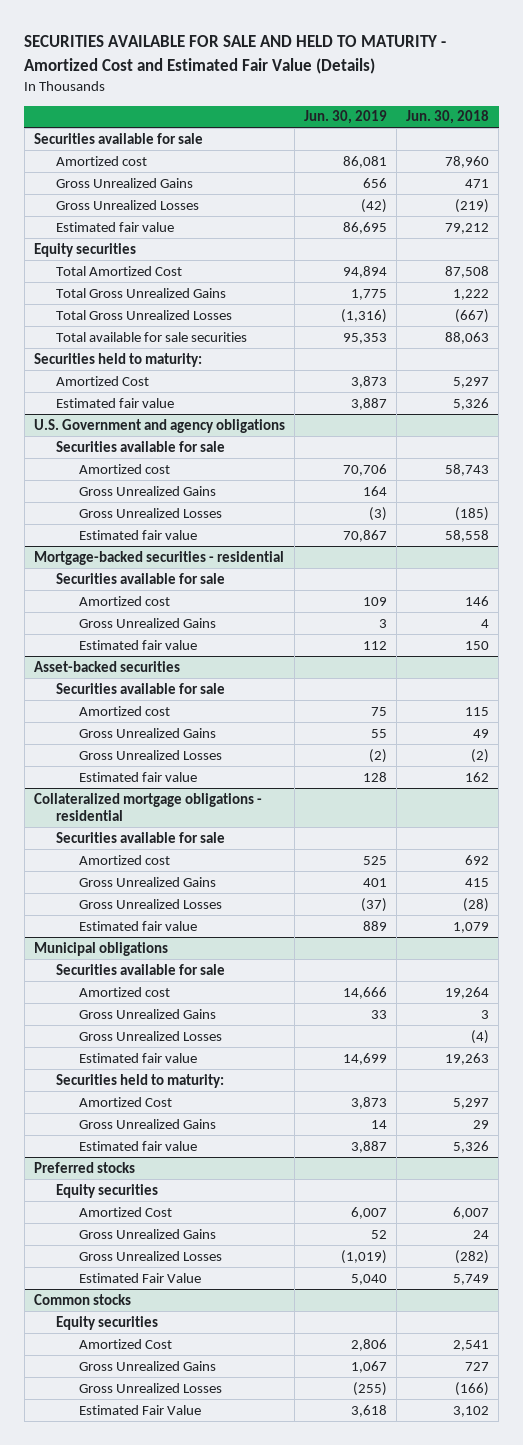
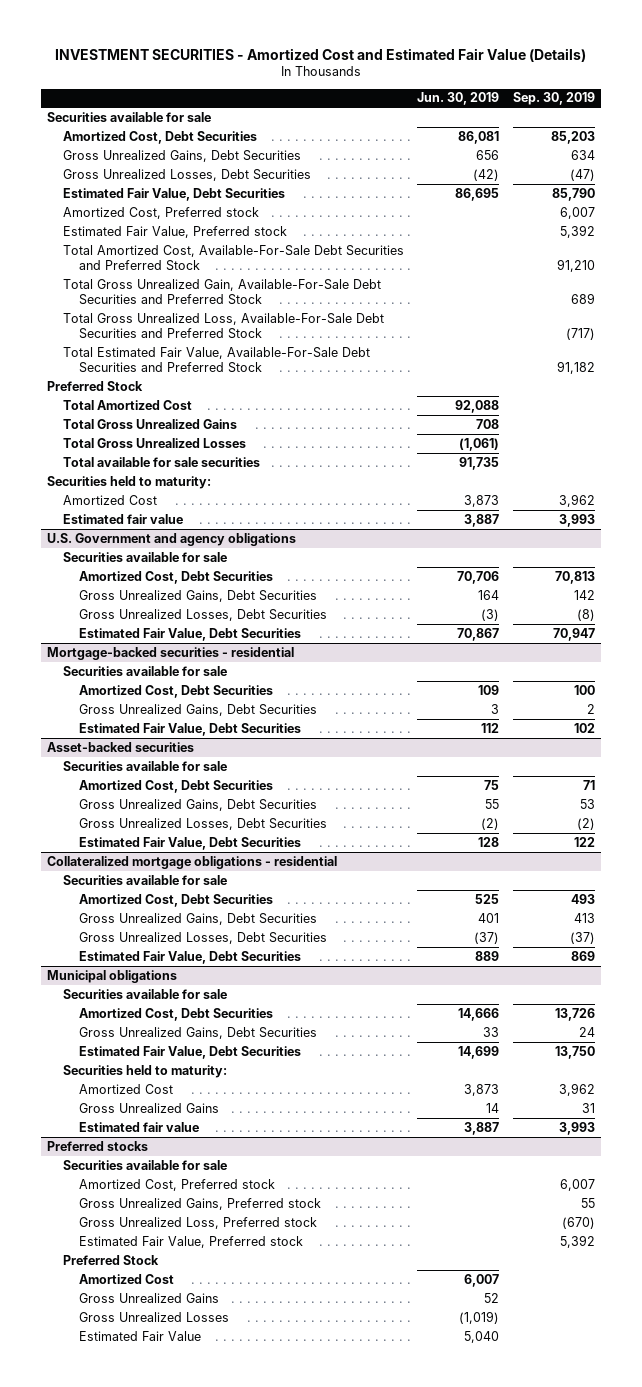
- SECURITIES AVAILABLE FOR SALE AND HELD TO MATURITY - Amortized Cost and Estimated Fair Value (Details)
+ INVESTMENT SECURITIES - Amortized Cost and Estimated Fair Value (Details)
- | Jun. 30, 2019 | Jun. 30, 2018
+ | Jun. 30, 2019 | Sep. 30, 2019
- Amortized cost | 86,081 | 78,960
- Gross Unrealized Gains | 656 | 471
- Gross Unrealized Losses | (42) | (219)
- Estimated fair value | 86,695 | 79,212
- Equity securities
- Total Amortized Cost | 94,894 | 87,508
- Total Gross Unrealized Gains | 1,775 | 1,222
- Total Gross Unrealized Losses | (1,316) | (667)
- Total available for sale securities | 95,353 | 88,063
+ Amortized Cost, Debt Securities | 86,081 | 85,203
+ Gross Unrealized Gains, Debt Securities | 656 | 634
+ Gross Unrealized Losses, Debt Securities | (42) | (47)
+ Estimated Fair Value, Debt Securities | 86,695 | 85,790
+ Amortized Cost, Preferred stock | | 6,007
+ Estimated Fair Value, Preferred stock | | 5,392
+ Total Amortized Cost, Available-For-Sale Debt Securities and Preferred Stock | | 91,210
+ Total Gross Unrealized Gain, Available-For-Sale Debt Securities and Preferred Stock | | 689
+ Total Gross Unrealized Loss, Available-For-Sale Debt Securities and Preferred Stock | | (717)
+ Total Estimated Fair Value, Available-For-Sale Debt Securities and Preferred Stock | | 91,182
+ Preferred Stock
+ Total Amortized Cost | 92,088 |
+ Total Gross Unrealized Gains | 708 |
+ Total Gross Unrealized Losses | (1,061) |
+ Total available for sale securities | 91,735 |
@ U.S. Government and agency obligations
- Amortized cost | 70,706 | 58,743
- Gross Unrealized Gains | 164 |
- Gross Unrealized Losses | (3) | (185)
- Estimated fair value | 70,867 | 58,558
+ Amortized Cost, Debt Securities | 70,706 | 70,813
+ Gross Unrealized Gains, Debt Securities | 164 | 142
+ Gross Unrealized Losses, Debt Securities | (3) | (8)
+ Estimated Fair Value, Debt Securities | 70,867 | 70,947
@ Mortgage-backed securities - residential
- Amortized cost | 109 | 146
- Gross Unrealized Gains | 3 | 4
- Estimated fair value | 112 | 150
+ Amortized Cost, Debt Securities | 109 | 100
+ Gross Unrealized Gains, Debt Securities | 3 | 2
+ Estimated Fair Value, Debt Securities | 112 | 102
@ Asset-backed securities
- Amortized cost | 75 | 115
- Gross Unrealized Gains | 55 | 49
- Gross Unrealized Losses | (2) | (2)
- Estimated fair value | 128 | 162
+ Amortized Cost, Debt Securities | 75 | 71
+ Gross Unrealized Gains, Debt Securities | 55 | 53
+ Gross Unrealized Losses, Debt Securities | (2) | (2)
+ Estimated Fair Value, Debt Securities | 128 | 122
@ Collateralized mortgage obligations - residential
- Amortized cost | 525 | 692
- Gross Unrealized Gains | 401 | 415
- Gross Unrealized Losses | (37) | (28)
- Estimated fair value | 889 | 1,079
+ Amortized Cost, Debt Securities | 525 | 493
+ Gross Unrealized Gains, Debt Securities | 401 | 413
+ Gross Unrealized Losses, Debt Securities | (37) | (37)
+ Estimated Fair Value, Debt Securities | 889 | 869
@ Municipal obligations
- Amortized cost | 14,666 | 19,264
- Gross Unrealized Gains | 33 | 3
- Gross Unrealized Losses | | (4)
- Estimated fair value | 14,699 | 19,263
+ Amortized Cost, Debt Securities | 14,666 | 13,726
+ Gross Unrealized Gains, Debt Securities | 33 | 24
+ Estimated Fair Value, Debt Securities | 14,699 | 13,750
@ Preferred stocks
- Equity securities
+ Securities available for sale
+ Amortized Cost, Preferred stock | | 6,007
+ Gross Unrealized Gains, Preferred stock | | 55
+ Gross Unrealized Loss, Preferred stock | | (670)
+ Estimated Fair Value, Preferred stock | | 5,392
+ Preferred Stock
- Common stocks
- Equity securities
- Amortized Cost | 2,806 | 2,541
- Gross Unrealized Gains | 1,067 | 727
- Gross Unrealized Losses | (255) | (166)
- Estimated Fair Value | 3,618 | 3,102

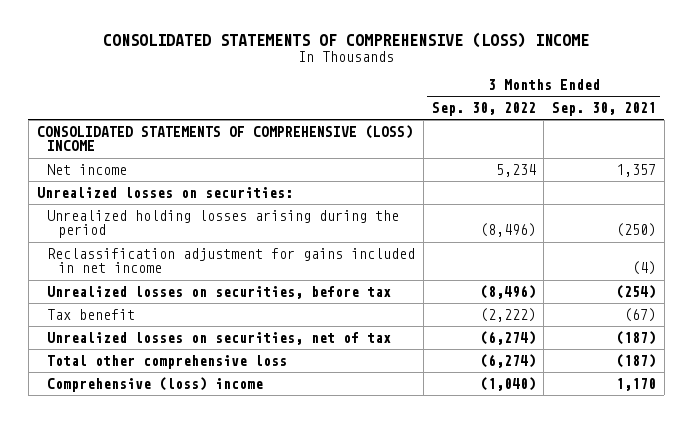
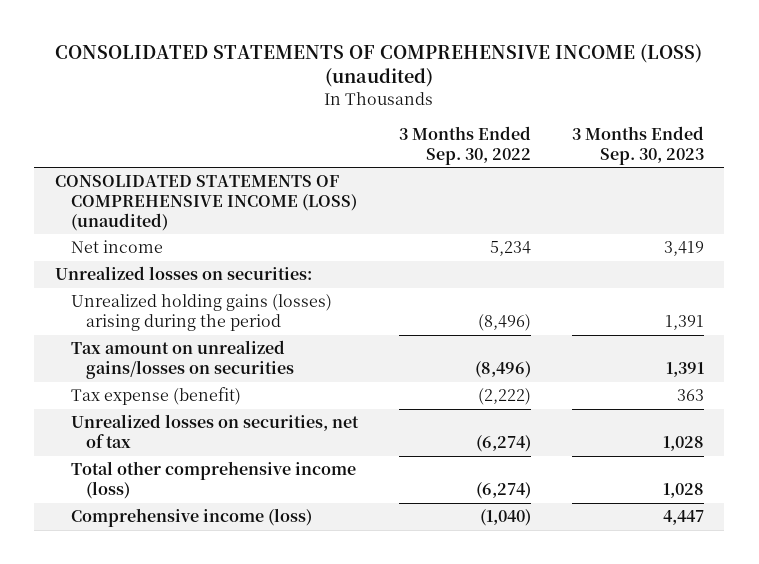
- CONSOLIDATED STATEMENTS OF COMPREHENSIVE (LOSS) INCOME
+ CONSOLIDATED STATEMENTS OF COMPREHENSIVE INCOME (LOSS) (unaudited)
- | 3 Months Ended Sep. 30, 2022 | 3 Months Ended Sep. 30, 2021
+ | 3 Months Ended Sep. 30, 2022 | 3 Months Ended Sep. 30, 2023
- CONSOLIDATED STATEMENTS OF COMPREHENSIVE (LOSS) INCOME
+ CONSOLIDATED STATEMENTS OF COMPREHENSIVE INCOME (LOSS) (unaudited)
- Unrealized holding losses arising during the period | (8,496) | (250)
- Reclassification adjustment for gains included in net income | | (4)
- Unrealized losses on securities, before tax | (8,496) | (254)
- Tax benefit | (2,222) | (67)
+ Unrealized holding gains (losses) arising during the period | (8,496) | 1,391
+ Tax amount on unrealized gains/losses on securities | (8,496) | 1,391
+ Tax expense (benefit) | (2,222) | 363
- Total other comprehensive loss | (6,274) | (187)
- Comprehensive (loss) income | (1,040) | 1,170
+ Total other comprehensive income (loss) | (6,274) | 1,028
+ Comprehensive income (loss) | (1,040) | 4,447

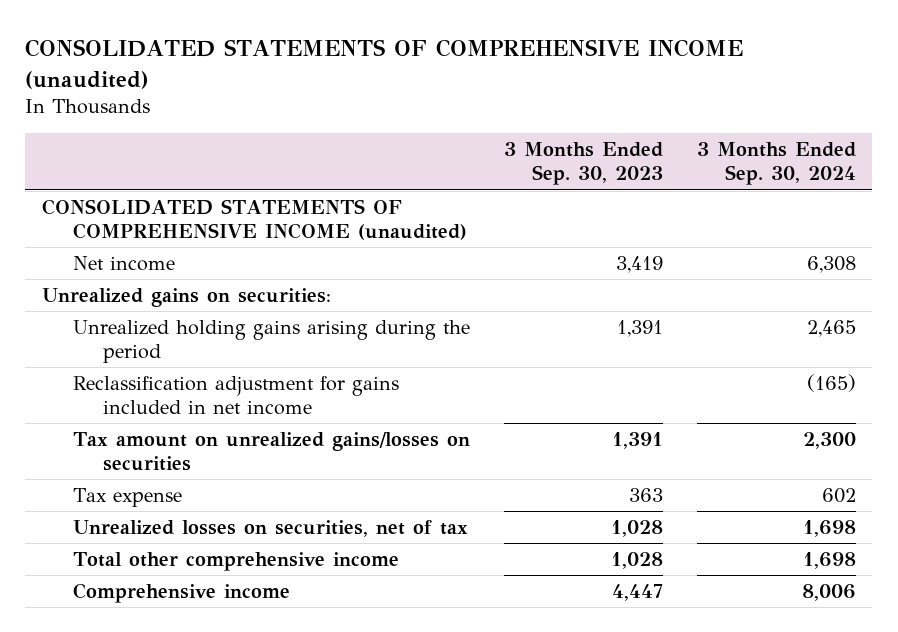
- CONSOLIDATED STATEMENTS OF COMPREHENSIVE INCOME (LOSS) (unaudited)
+ CONSOLIDATED STATEMENTS OF COMPREHENSIVE INCOME (unaudited)
- | 3 Months Ended Sep. 30, 2022 | 3 Months Ended Sep. 30, 2023
+ | 3 Months Ended Sep. 30, 2023 | 3 Months Ended Sep. 30, 2024
- CONSOLIDATED STATEMENTS OF COMPREHENSIVE INCOME (LOSS) (unaudited)
+ CONSOLIDATED STATEMENTS OF COMPREHENSIVE INCOME (unaudited)
- Unrealized losses on securities:
- Unrealized holding gains (losses) arising during the period | (8,496) | 1,391
+ Unrealized gains on securities:
+ Unrealized holding gains arising during the period | 1,391 | 2,465
+ Reclassification adjustment for gains included in net income | | (165)
- Tax expense (benefit) | (2,222) | 363
+ Tax expense | 363 | 602
- Total other comprehensive income (loss) | (6,274) | 1,028
- Comprehensive income (loss) | (1,040) | 4,447
+ Total other comprehensive income | 1,028 | 1,698
+ Comprehensive income | 4,447 | 8,006

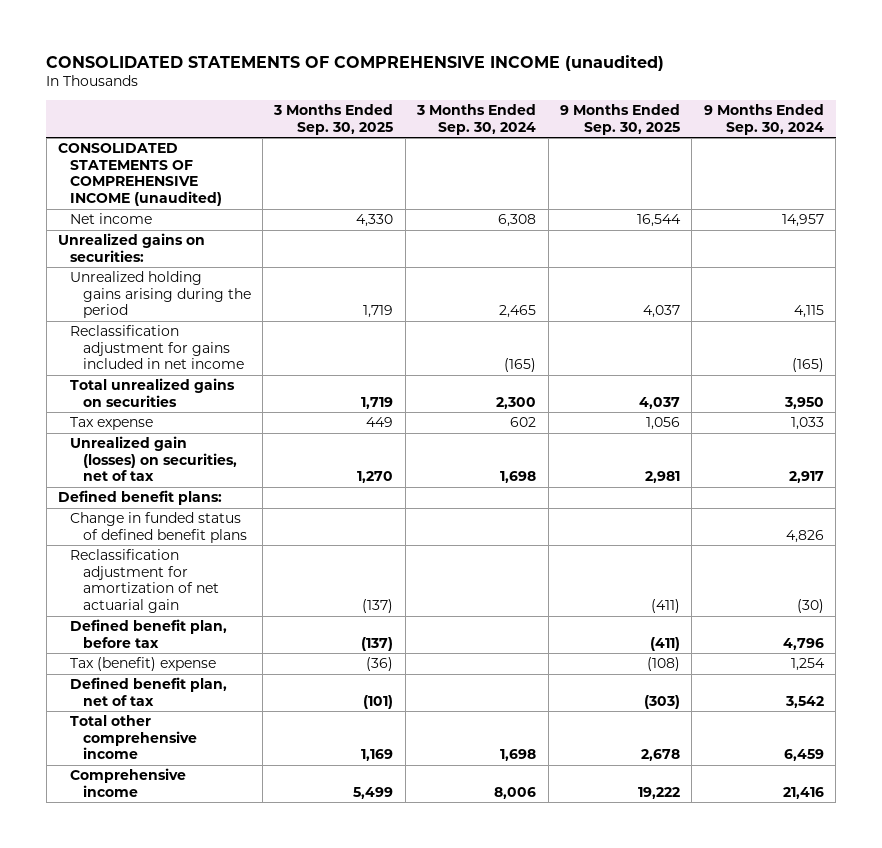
- | 3 Months Ended Sep. 30, 2023 | 3 Months Ended Sep. 30, 2024
+ | 3 Months Ended Sep. 30, 2025 | 3 Months Ended Sep. 30, 2024 | 9 Months Ended Sep. 30, 2025 | 9 Months Ended Sep. 30, 2024
- Tax amount on unrealized gains/losses on securities | 1,391 | 2,300
+ Total unrealized gains on securities | 1,719 | 2,300 | 4,037 | 3,950
- Unrealized losses on securities, net of tax | 1,028 | 1,698
+ Unrealized gain (losses) on securities, net of tax | 1,270 | 1,698 | 2,981 | 2,917
+ Defined benefit plans:
+ Change in funded status of defined benefit plans | | | | 4,826
+ Reclassification adjustment for amortization of net actuarial gain | (137) | | (411) | (30)
+ Defined benefit plan, before tax | (137) | | (411) | 4,796
+ Tax (benefit) expense | (36) | | (108) | 1,254
+ Defined benefit plan, net of tax | (101) | | (303) | 3,542

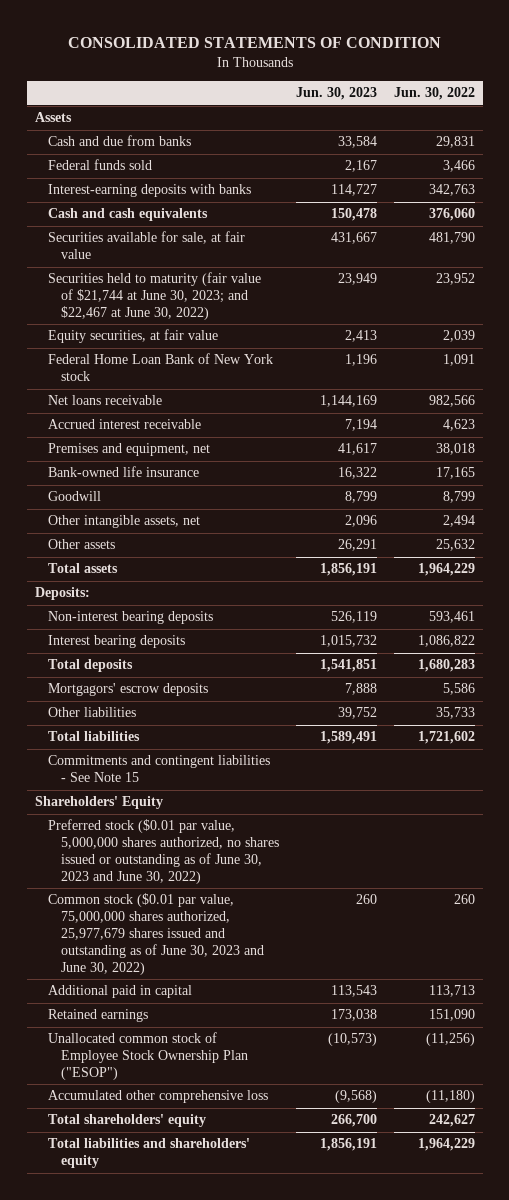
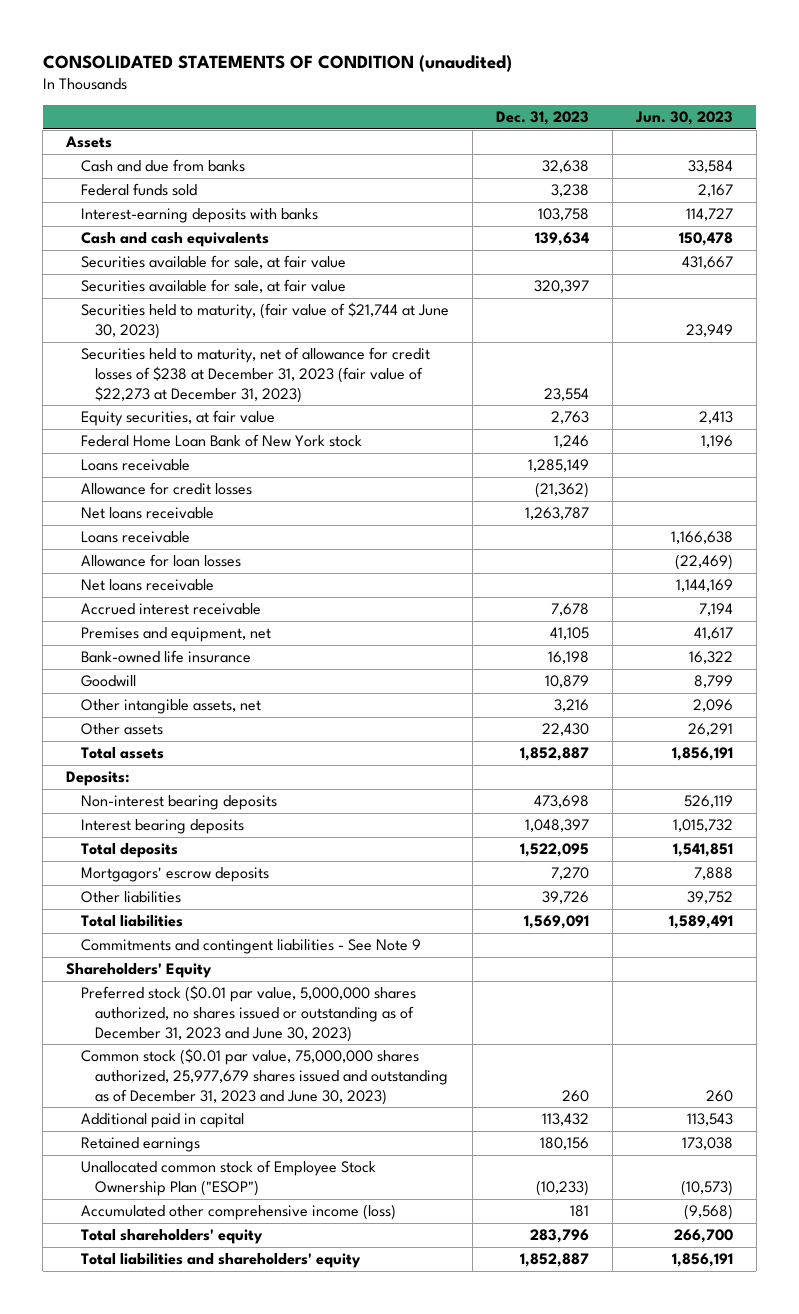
- CONSOLIDATED STATEMENTS OF CONDITION
+ CONSOLIDATED STATEMENTS OF CONDITION (unaudited)
- | Jun. 30, 2023 | Jun. 30, 2022
+ | Dec. 31, 2023 | Jun. 30, 2023
- Securities held to maturity (fair value of $21,744 at June 30, 2023; and $22,467 at June 30, 2022) | 23,949 | 23,952
+ Securities available for sale, at fair value | 320,397 |
+ Securities held to maturity, (fair value of $21,744 at June 30, 2023) | | 23,949
+ Securities held to maturity, net of allowance for credit losses of $238 at December 31, 2023 (fair value of $22,273 at December 31, 2023) | 23,554 |
+ Loans receivable | 1,285,149 |
+ Allowance for credit losses | (21,362) |
+ Net loans receivable | 1,263,787 |
+ Loans receivable | | 1,166,638
+ Allowance for loan losses | | (22,469)
- Commitments and contingent liabilities - See Note 15
+ Commitments and contingent liabilities - See Note 9
- Preferred stock ($0.01 par value, 5,000,000 shares authorized, no shares issued or outstanding as of June 30, 2023 and June 30, 2022)
- Common stock ($0.01 par value, 75,000,000 shares authorized, 25,977,679 shares issued and outstanding as of June 30, 2023 and June 30, 2022) | 260 | 260
+ Preferred stock ($0.01 par value, 5,000,000 shares authorized, no shares issued or outstanding as of December 31, 2023 and June 30, 2023)
+ Common stock ($0.01 par value, 75,000,000 shares authorized, 25,977,679 shares issued and outstanding as of December 31, 2023 and June 30, 2023) | 260 | 260
- Accumulated other comprehensive loss | (9,568) | (11,180)
+ Accumulated other comprehensive income (loss) | 181 | (9,568)

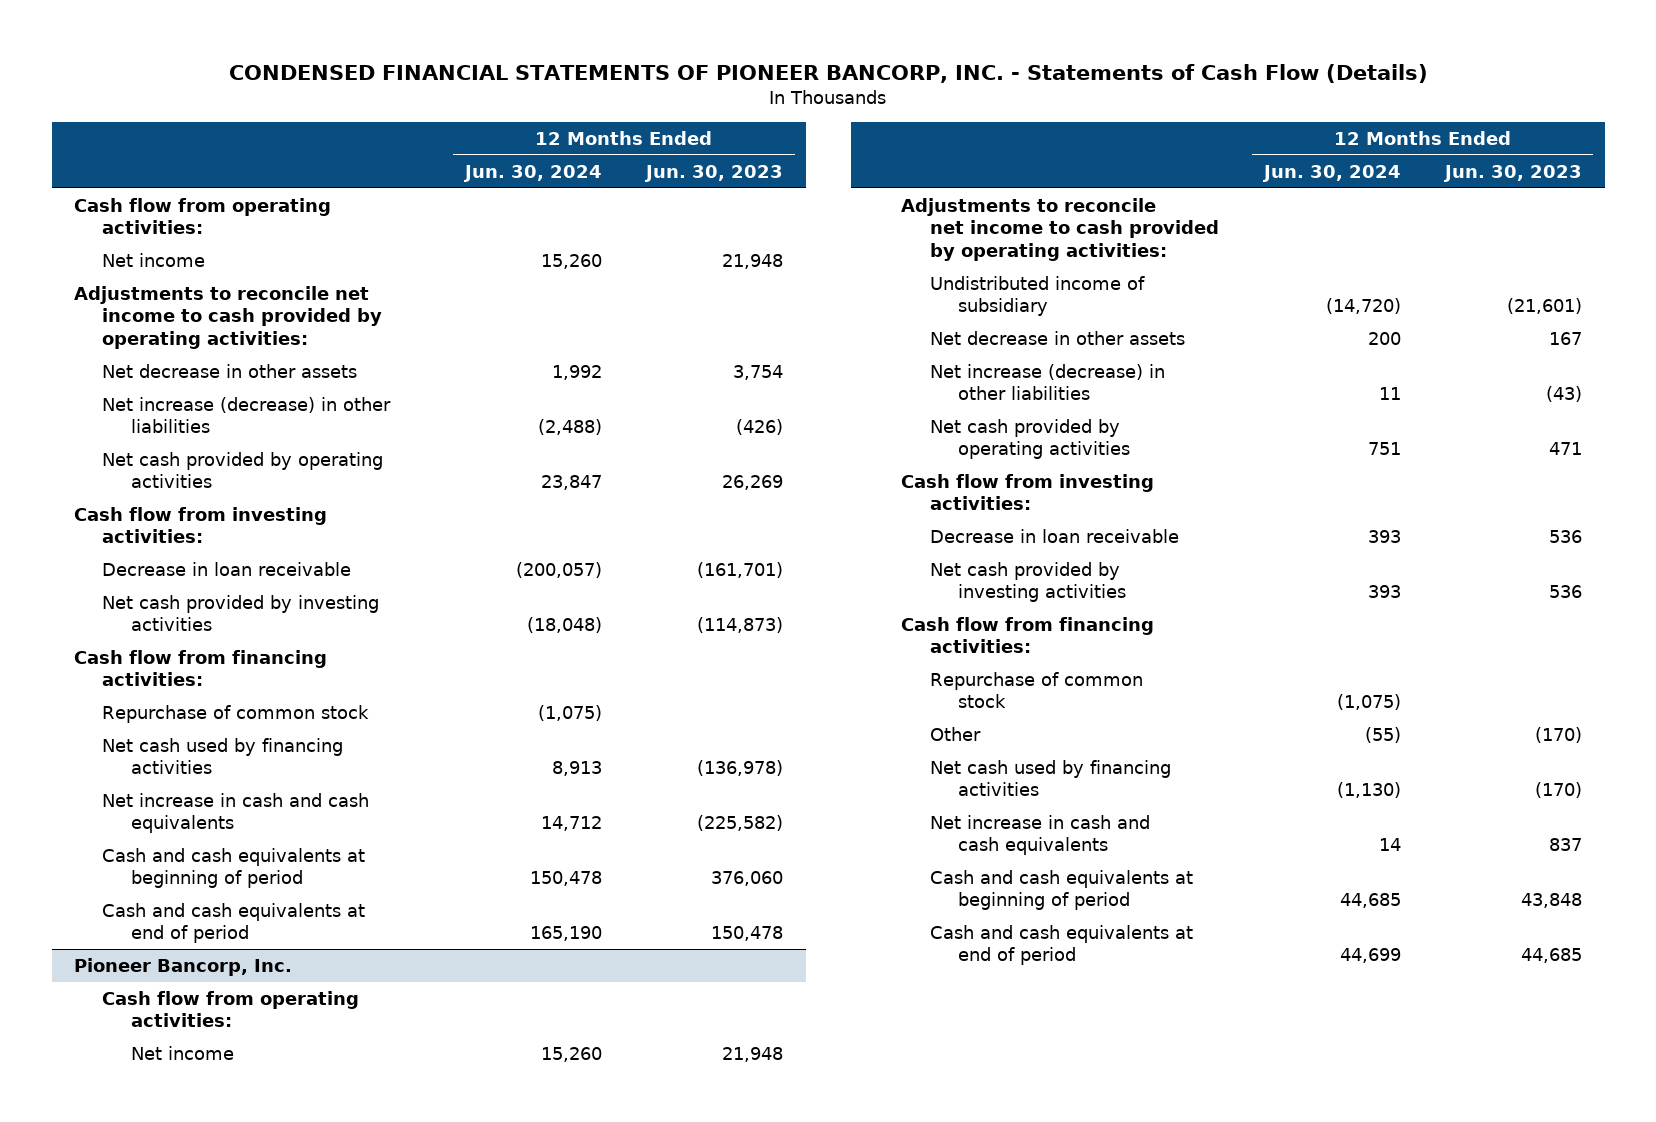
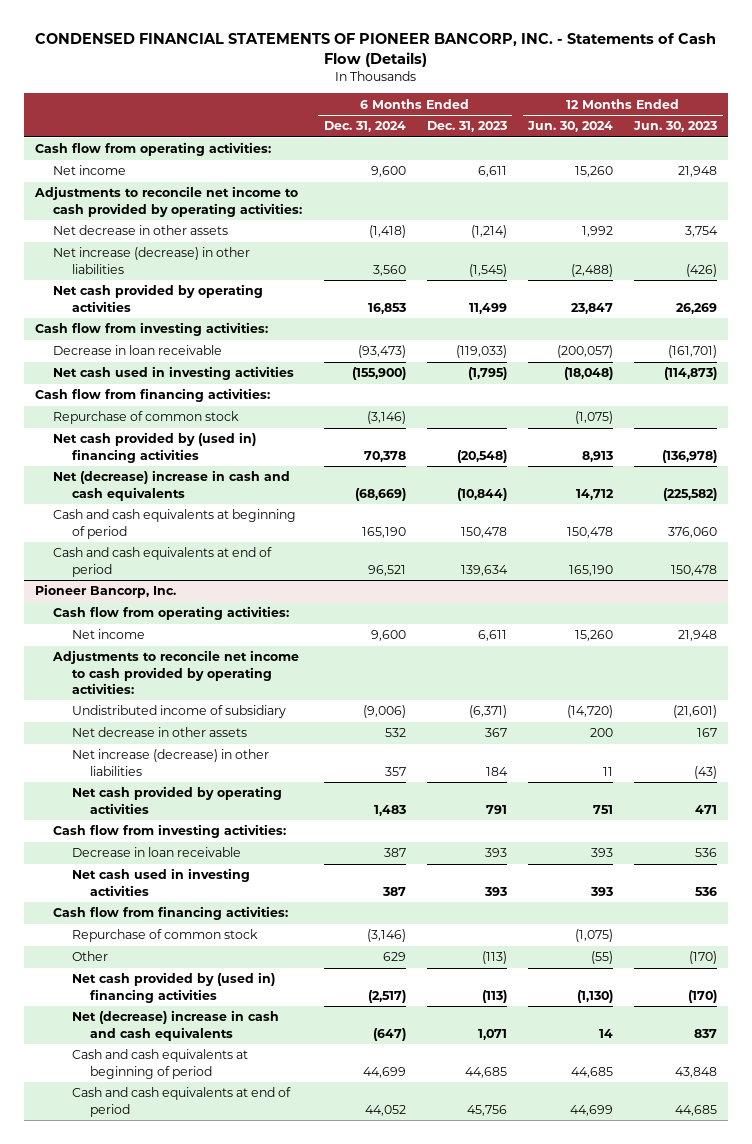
- | 12 Months Ended Jun. 30, 2024 | 12 Months Ended Jun. 30, 2023
+ | 6 Months Ended Dec. 31, 2024 | 6 Months Ended Dec. 31, 2023 | 12 Months Ended Jun. 30, 2024 | 12 Months Ended Jun. 30, 2023
- Net cash provided by investing activities | (18,048) | (114,873)
+ Net cash used in investing activities | (155,900) | (1,795) | (18,048) | (114,873)
- Net cash used by financing activities | 8,913 | (136,978)
- Net increase in cash and cash equivalents | 14,712 | (225,582)
+ Net cash provided by (used in) financing activities | 70,378 | (20,548) | 8,913 | (136,978)
+ Net (decrease) increase in cash and cash equivalents | (68,669) | (10,844) | 14,712 | (225,582)
@ Pioneer Bancorp, Inc.
- Net cash provided by investing activities | 393 | 536
+ Net cash used in investing activities | 387 | 393 | 393 | 536
- Net cash used by financing activities | (1,130) | (170)
- Net increase in cash and cash equivalents | 14 | 837
+ Net cash provided by (used in) financing activities | (2,517) | (113) | (1,130) | (170)
+ Net (decrease) increase in cash and cash equivalents | (647) | 1,071 | 14 | 837

